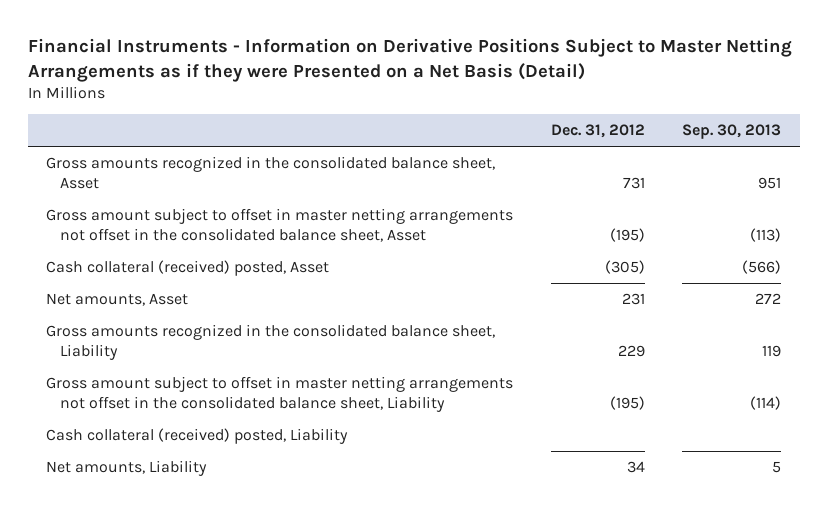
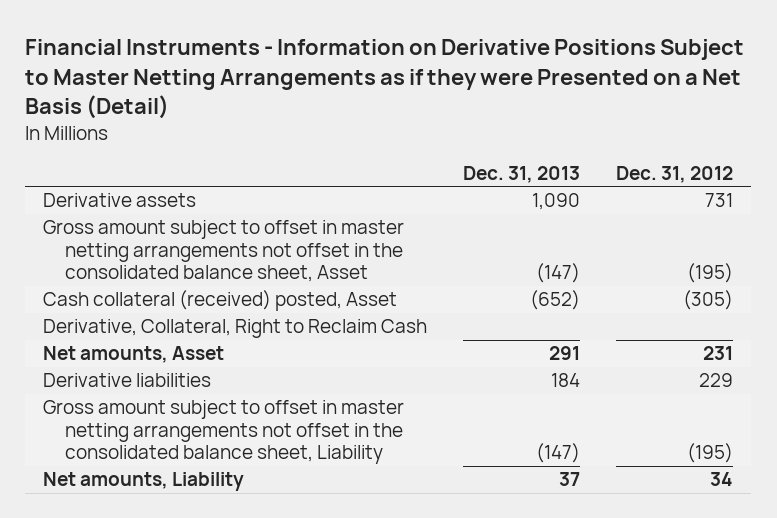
- | Dec. 31, 2012 | Sep. 30, 2013
+ | Dec. 31, 2013 | Dec. 31, 2012
- Gross amounts recognized in the consolidated balance sheet, Asset | 731 | 951
+ Derivative assets | 1,090 | 731
+ Derivative, Collateral, Right to Reclaim Cash
- Gross amounts recognized in the consolidated balance sheet, Liability | 229 | 119
+ Derivative liabilities | 184 | 229
- Cash collateral (received) posted, Liability

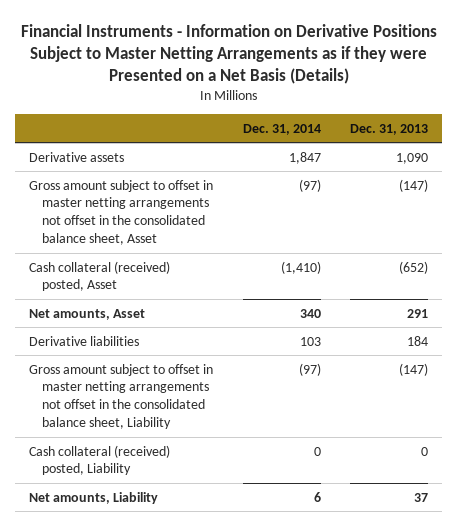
- Financial Instruments - Information on Derivative Positions Subject to Master Netting Arrangements as if they were Presented on a Net Basis (Detail)
+ Financial Instruments - Information on Derivative Positions Subject to Master Netting Arrangements as if they were Presented on a Net Basis (Details)
- | Dec. 31, 2013 | Dec. 31, 2012
+ | Dec. 31, 2014 | Dec. 31, 2013
- Derivative, Collateral, Right to Reclaim Cash
+ Cash collateral (received) posted, Liability | 0 | 0

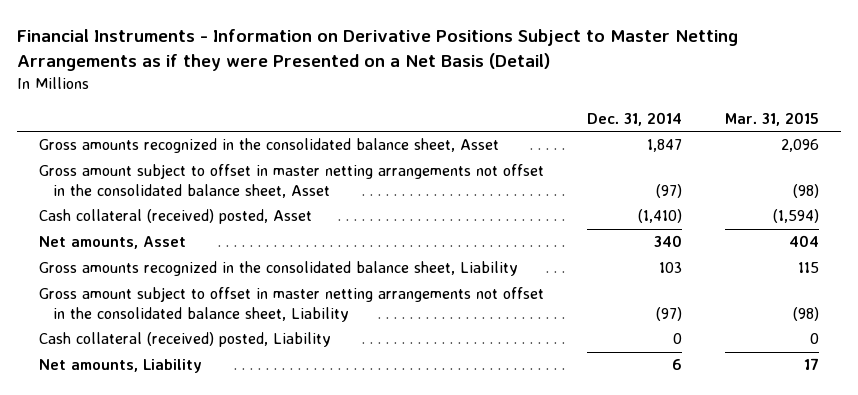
- Financial Instruments - Information on Derivative Positions Subject to Master Netting Arrangements as if they were Presented on a Net Basis (Details)
+ Financial Instruments - Information on Derivative Positions Subject to Master Netting Arrangements as if they were Presented on a Net Basis (Detail)
- | Dec. 31, 2014 | Dec. 31, 2013
+ | Dec. 31, 2014 | Mar. 31, 2015
- Derivative assets | 1,847 | 1,090
+ Gross amounts recognized in the consolidated balance sheet, Asset | 1,847 | 2,096
- Derivative liabilities | 103 | 184
+ Gross amounts recognized in the consolidated balance sheet, Liability | 103 | 115

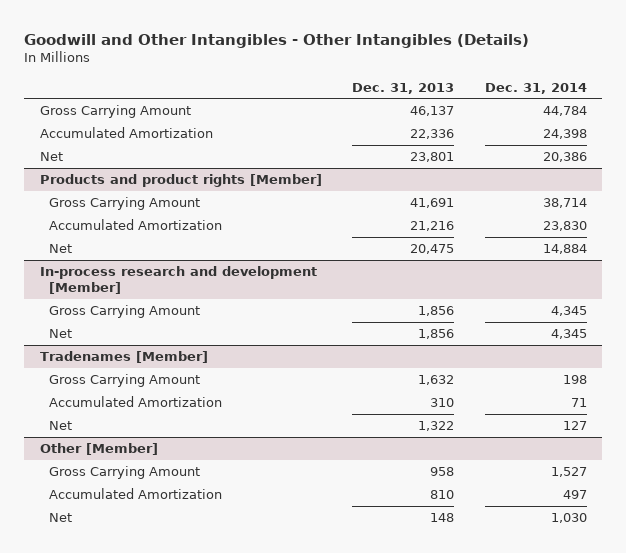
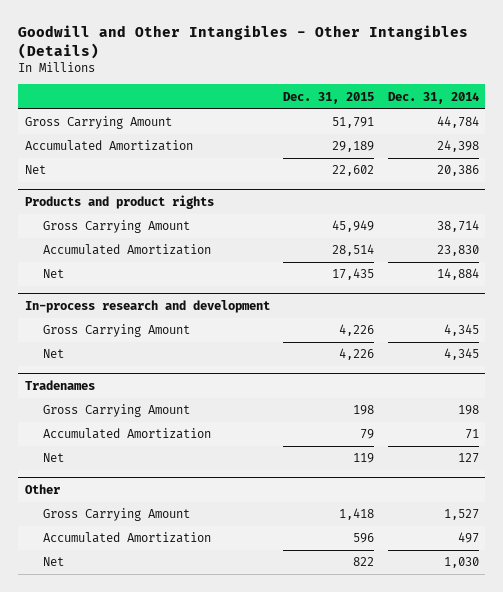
- | Dec. 31, 2013 | Dec. 31, 2014
+ | Dec. 31, 2015 | Dec. 31, 2014
- Products and product rights [Member]
+ Products and product rights
- In-process research and development [Member]
+ In-process research and development
- Tradenames [Member]
+ Tradenames
- Other [Member]
+ Other

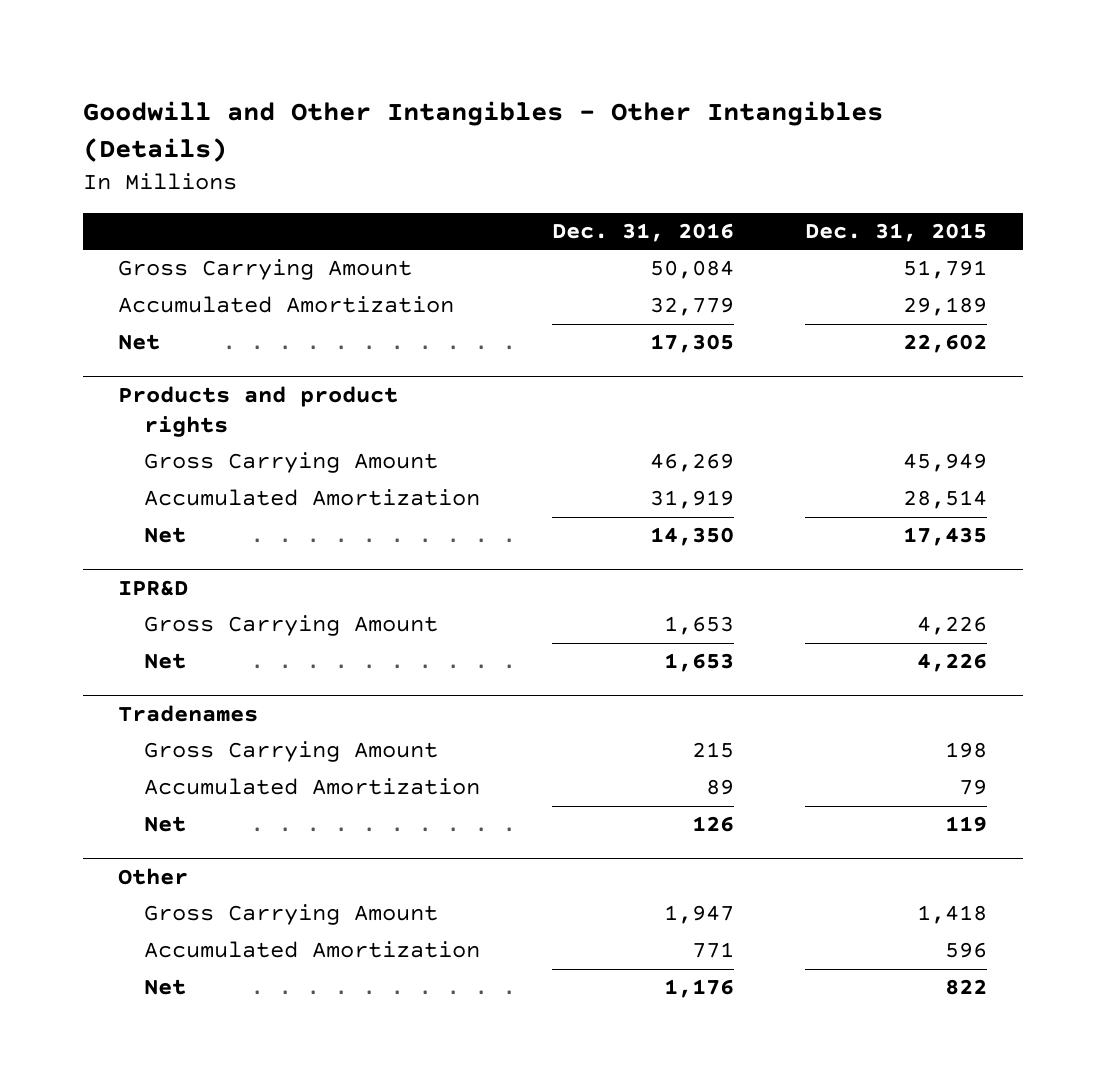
- | Dec. 31, 2015 | Dec. 31, 2014
+ | Dec. 31, 2016 | Dec. 31, 2015
- In-process research and development
+ IPR&D

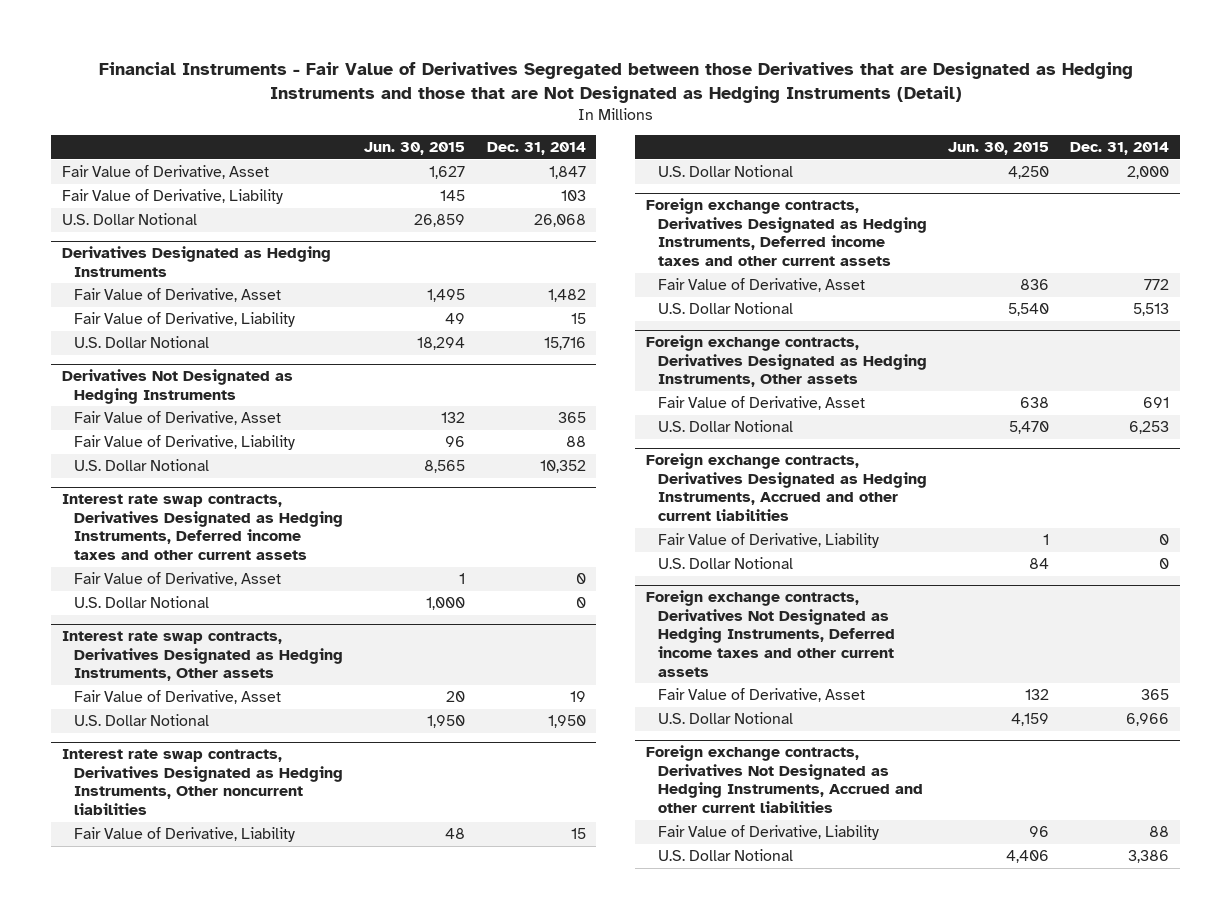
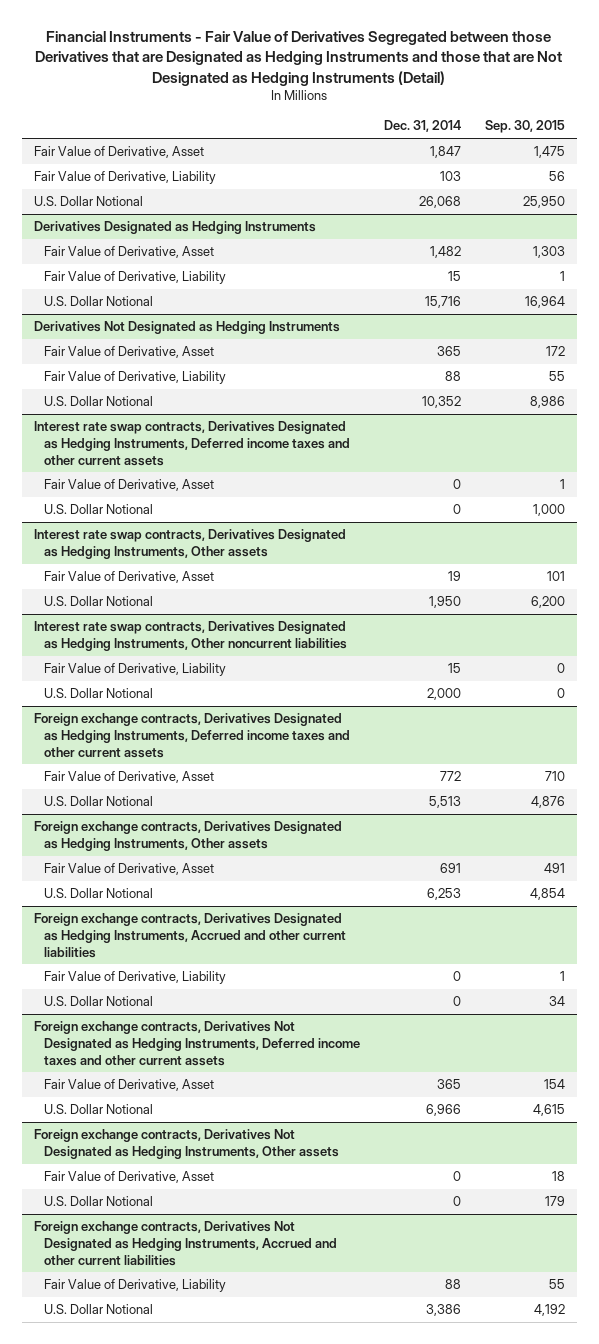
- | Jun. 30, 2015 | Dec. 31, 2014
+ | Dec. 31, 2014 | Sep. 30, 2015
+ Foreign exchange contracts, Derivatives Not Designated as Hedging Instruments, Other assets
+ Fair Value of Derivative, Asset | 0 | 18
+ U.S. Dollar Notional | 0 | 179

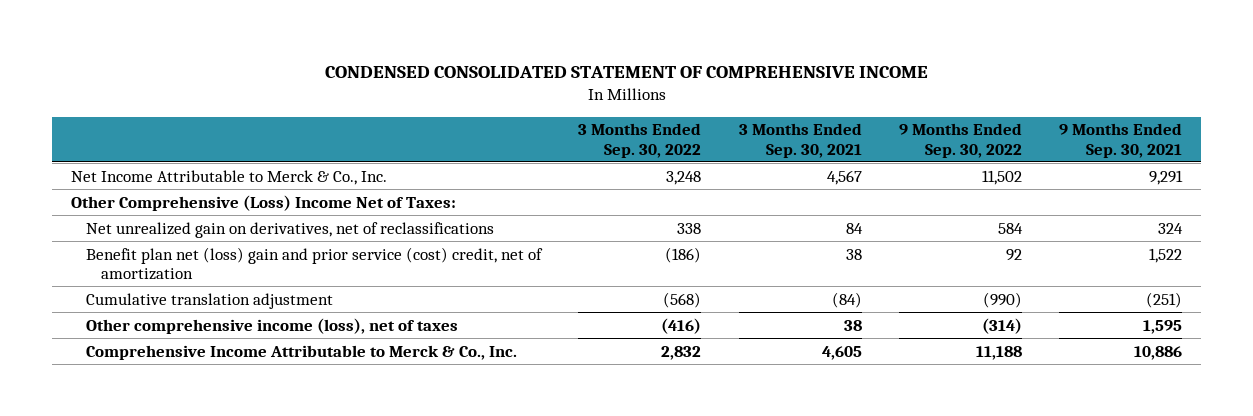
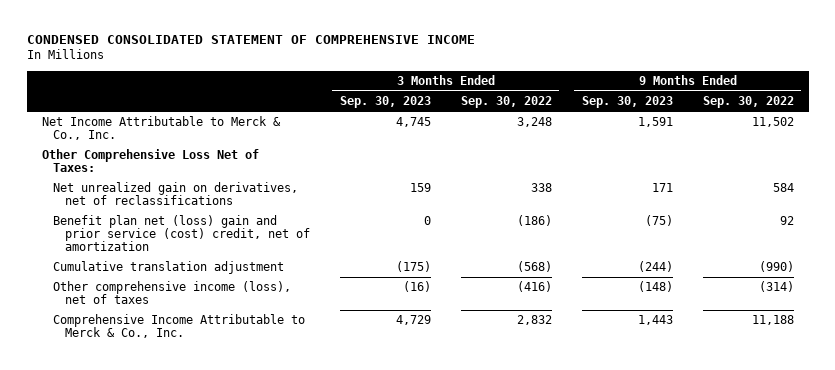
- | 3 Months Ended Sep. 30, 2022 | 3 Months Ended Sep. 30, 2021 | 9 Months Ended Sep. 30, 2022 | 9 Months Ended Sep. 30, 2021
+ | 3 Months Ended Sep. 30, 2023 | 3 Months Ended Sep. 30, 2022 | 9 Months Ended Sep. 30, 2023 | 9 Months Ended Sep. 30, 2022
- Other Comprehensive (Loss) Income Net of Taxes:
+ Other Comprehensive Loss Net of Taxes:

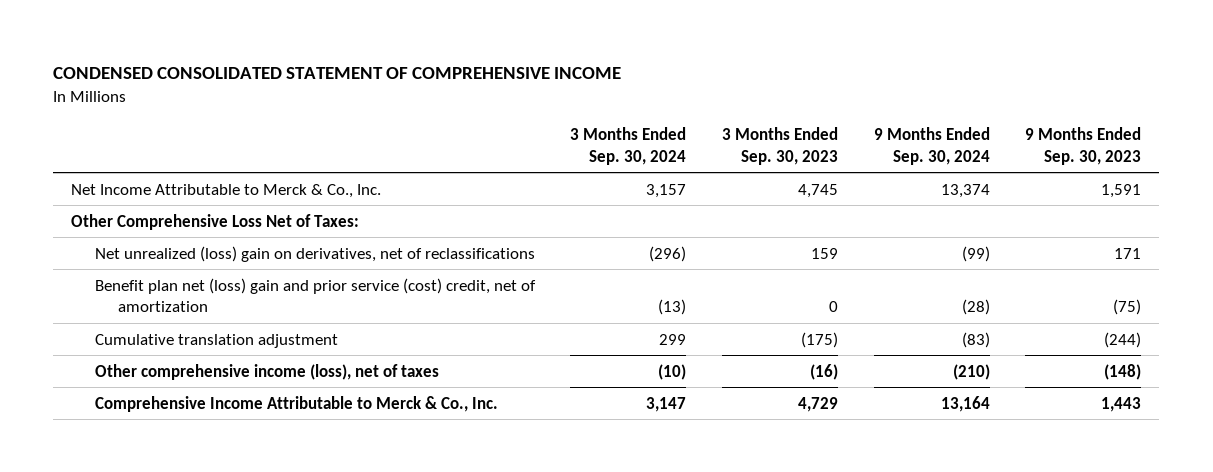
- | 3 Months Ended Sep. 30, 2023 | 3 Months Ended Sep. 30, 2022 | 9 Months Ended Sep. 30, 2023 | 9 Months Ended Sep. 30, 2022
+ | 3 Months Ended Sep. 30, 2024 | 3 Months Ended Sep. 30, 2023 | 9 Months Ended Sep. 30, 2024 | 9 Months Ended Sep. 30, 2023
- Net unrealized gain on derivatives, net of reclassifications | 159 | 338 | 171 | 584
+ Net unrealized (loss) gain on derivatives, net of reclassifications | (296) | 159 | (99) | 171

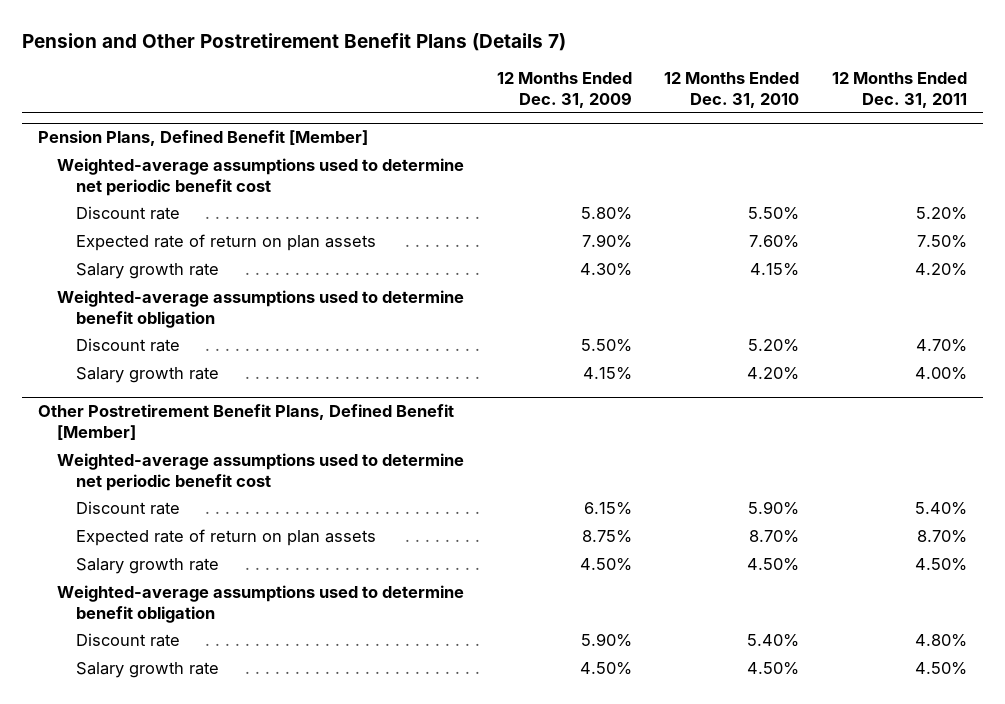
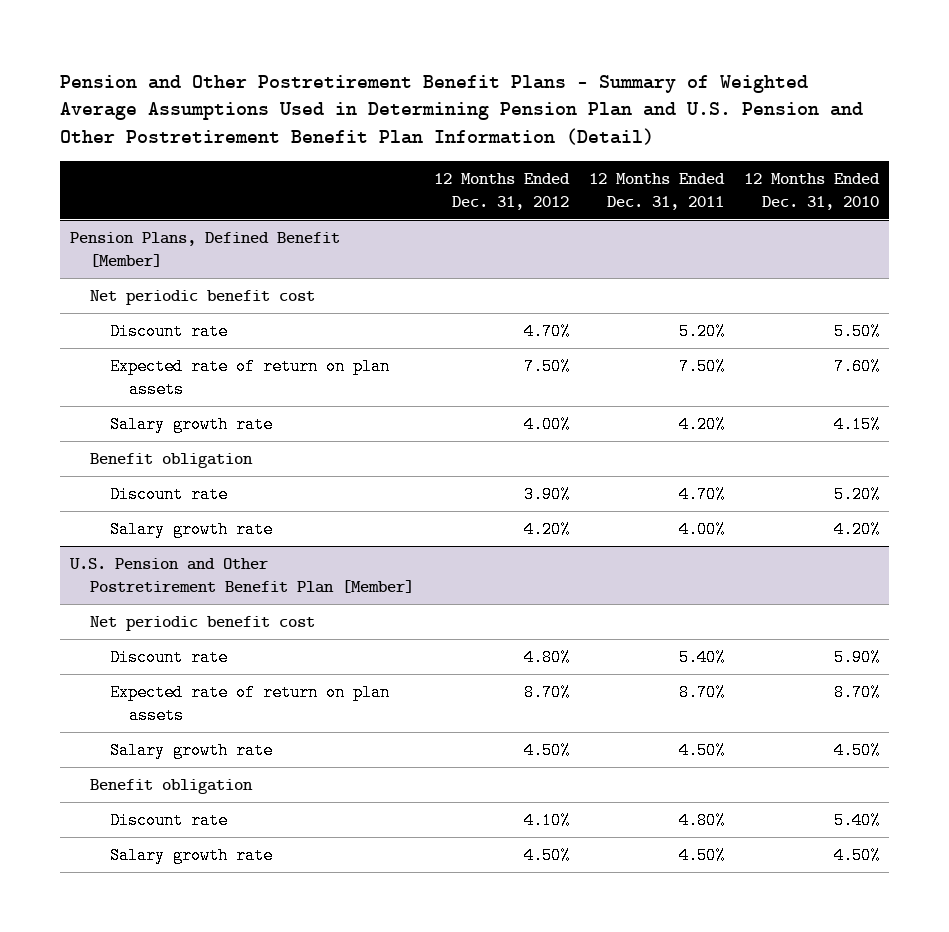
- Pension and Other Postretirement Benefit Plans (Details 7)
+ Pension and Other Postretirement Benefit Plans - Summary of Weighted Average Assumptions Used in Determining Pension Plan and U.S. Pension and Other Postretirement Benefit Plan Information (Detail)
- | 12 Months Ended Dec. 31, 2009 | 12 Months Ended Dec. 31, 2010 | 12 Months Ended Dec. 31, 2011
+ | 12 Months Ended Dec. 31, 2012 | 12 Months Ended Dec. 31, 2011 | 12 Months Ended Dec. 31, 2010
@ Pension Plans, Defined Benefit [Member]
- Weighted-average assumptions used to determine net periodic benefit cost
+ Net periodic benefit cost
- Weighted-average assumptions used to determine benefit obligation
+ Benefit obligation
- Other Postretirement Benefit Plans, Defined Benefit [Member]
- Weighted-average assumptions used to determine net periodic benefit cost
+ U.S. Pension and Other Postretirement Benefit Plan [Member]
+ Net periodic benefit cost
- Weighted-average assumptions used to determine benefit obligation
+ Benefit obligation

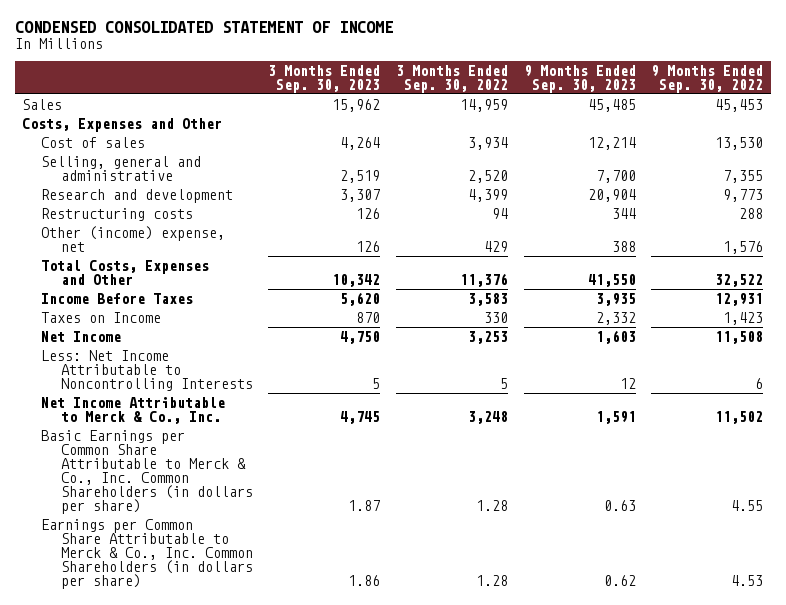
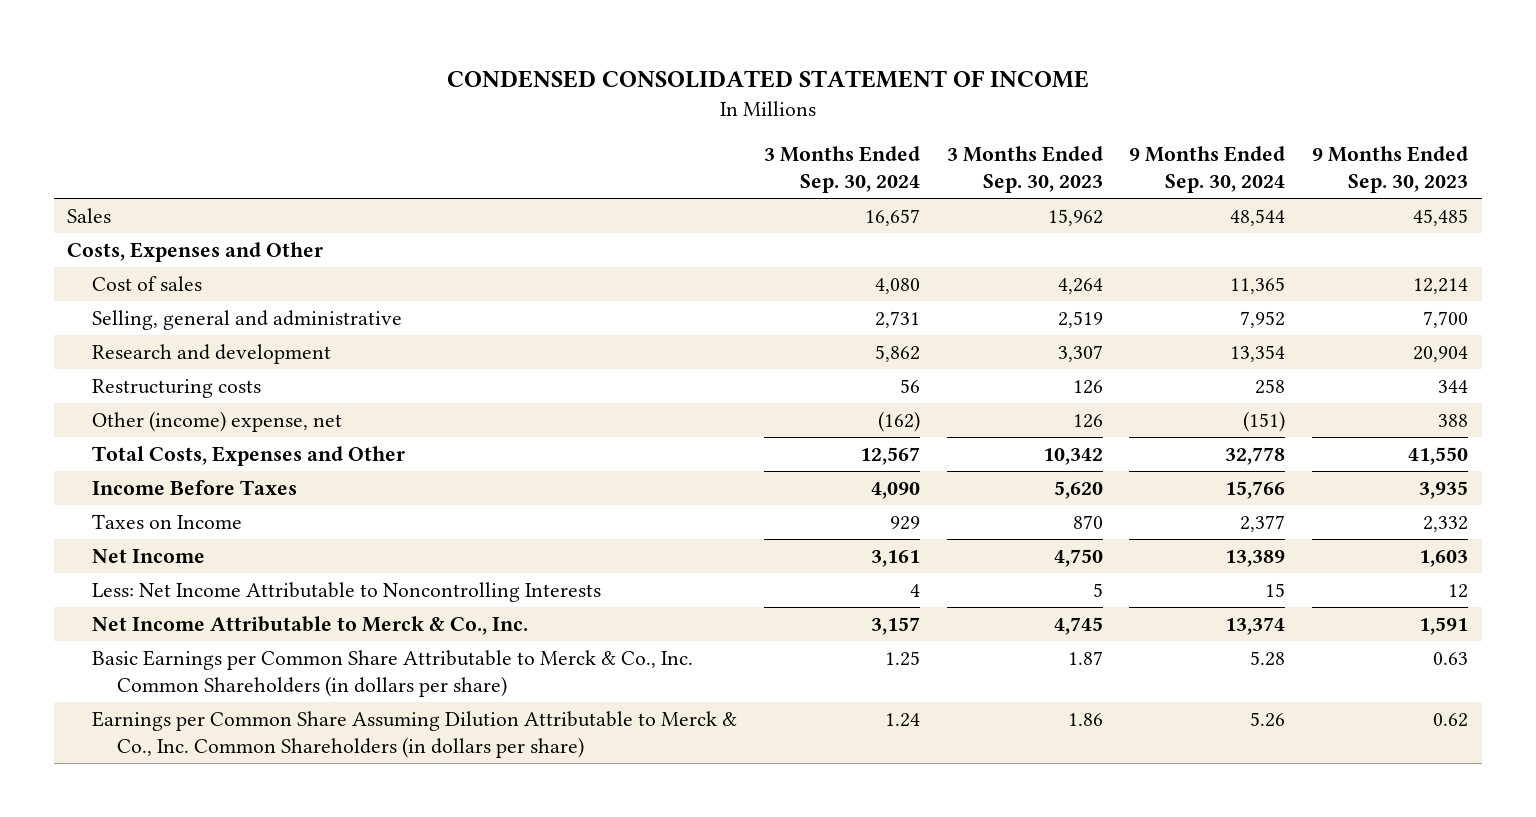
- | 3 Months Ended Sep. 30, 2023 | 3 Months Ended Sep. 30, 2022 | 9 Months Ended Sep. 30, 2023 | 9 Months Ended Sep. 30, 2022
+ | 3 Months Ended Sep. 30, 2024 | 3 Months Ended Sep. 30, 2023 | 9 Months Ended Sep. 30, 2024 | 9 Months Ended Sep. 30, 2023
- Earnings per Common Share Attributable to Merck & Co., Inc. Common Shareholders (in dollars per share) | 1.86 | 1.28 | 0.62 | 4.53
+ Earnings per Common Share Assuming Dilution Attributable to Merck & Co., Inc. Common Shareholders (in dollars per share) | 1.24 | 1.86 | 5.26 | 0.62

